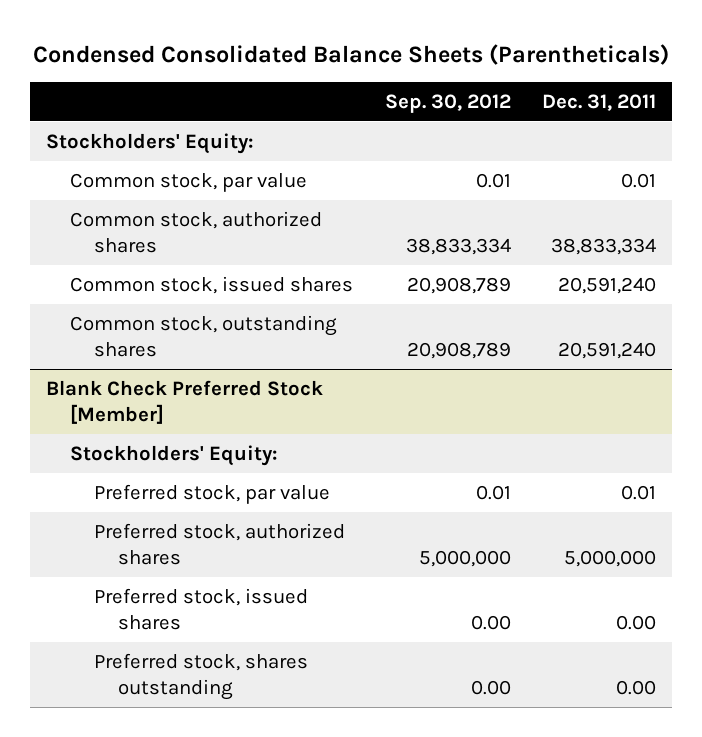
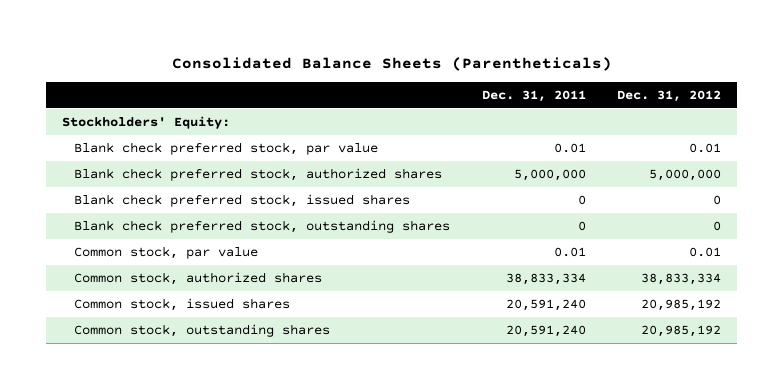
- Condensed Consolidated Balance Sheets (Parentheticals)
+ Consolidated Balance Sheets (Parentheticals)
- | Sep. 30, 2012 | Dec. 31, 2011
+ | Dec. 31, 2011 | Dec. 31, 2012
+ Blank check preferred stock, par value | 0.01 | 0.01
+ Blank check preferred stock, authorized shares | 5,000,000 | 5,000,000
+ Blank check preferred stock, issued shares | 0 | 0
+ Blank check preferred stock, outstanding shares | 0 | 0
- Blank Check Preferred Stock [Member]
- Stockholders' Equity:
- Preferred stock, par value | 0.01 | 0.01
- Preferred stock, authorized shares | 5,000,000 | 5,000,000
- Preferred stock, issued shares | 0.00 | 0.00
- Preferred stock, shares outstanding | 0.00 | 0.00

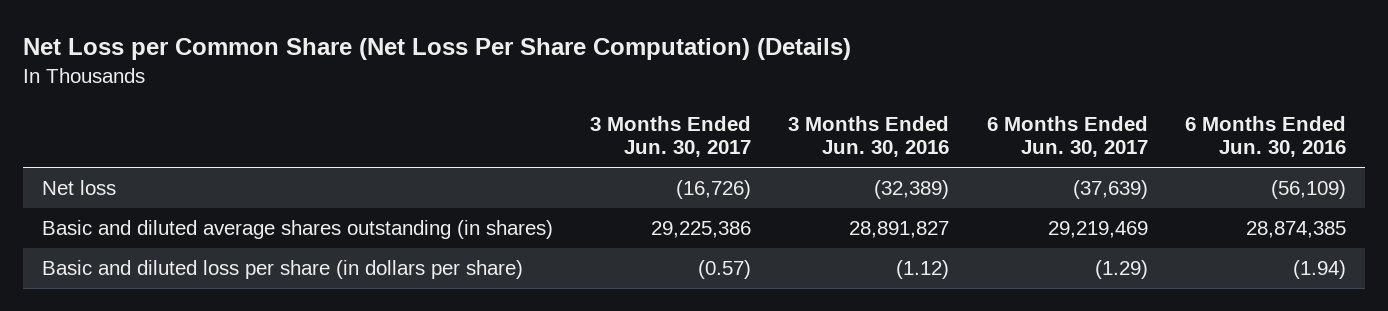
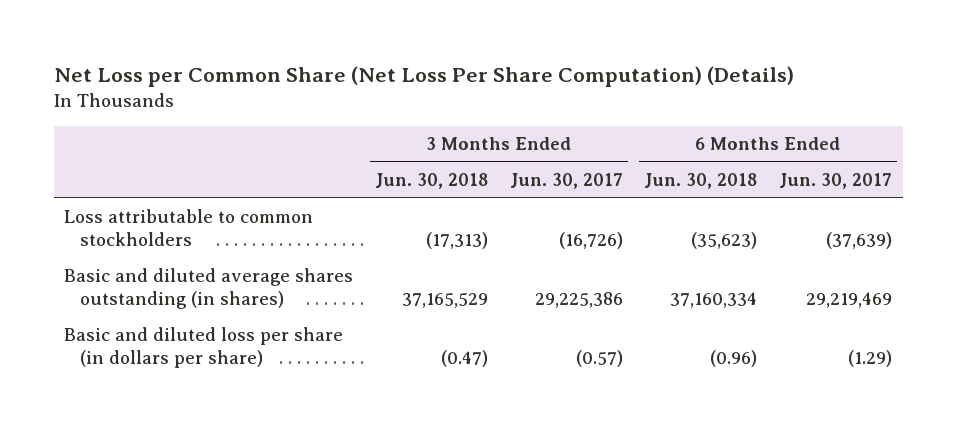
- | 3 Months Ended Jun. 30, 2017 | 3 Months Ended Jun. 30, 2016 | 6 Months Ended Jun. 30, 2017 | 6 Months Ended Jun. 30, 2016
+ | 3 Months Ended Jun. 30, 2018 | 3 Months Ended Jun. 30, 2017 | 6 Months Ended Jun. 30, 2018 | 6 Months Ended Jun. 30, 2017
- Net loss | (16,726) | (32,389) | (37,639) | (56,109)
+ Loss attributable to common stockholders | (17,313) | (16,726) | (35,623) | (37,639)

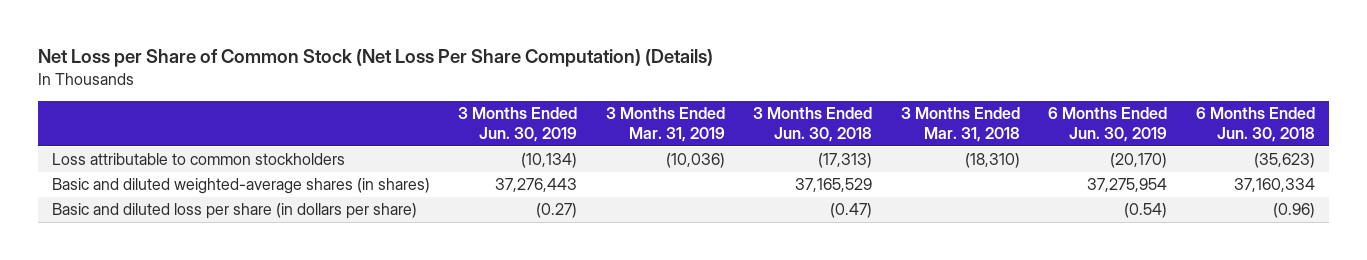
- Net Loss per Common Share (Net Loss Per Share Computation) (Details)
+ Net Loss per Share of Common Stock (Net Loss Per Share Computation) (Details)
- | 3 Months Ended Jun. 30, 2018 | 3 Months Ended Jun. 30, 2017 | 6 Months Ended Jun. 30, 2018 | 6 Months Ended Jun. 30, 2017
+ | 3 Months Ended Jun. 30, 2019 | 3 Months Ended Mar. 31, 2019 | 3 Months Ended Jun. 30, 2018 | 3 Months Ended Mar. 31, 2018 | 6 Months Ended Jun. 30, 2019 | 6 Months Ended Jun. 30, 2018
- Basic and diluted average shares outstanding (in shares) | 37,165,529 | 29,225,386 | 37,160,334 | 29,219,469
+ Basic and diluted weighted-average shares (in shares) | 37,276,443 | | 37,165,529 | | 37,275,954 | 37,160,334

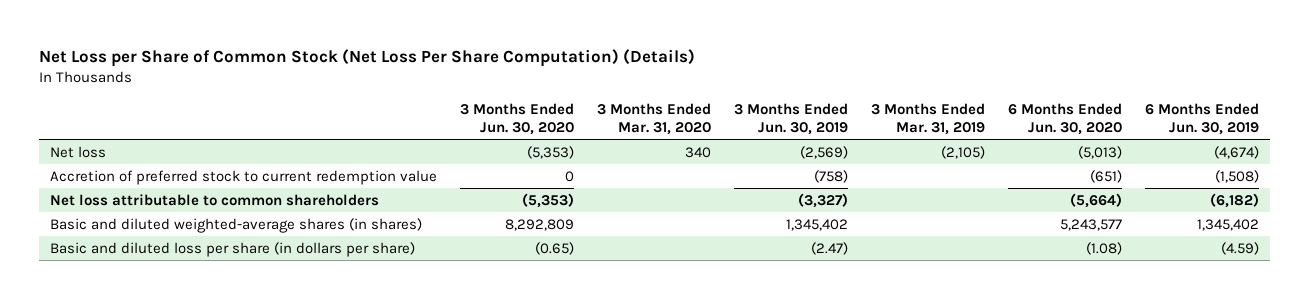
- | 3 Months Ended Jun. 30, 2019 | 3 Months Ended Mar. 31, 2019 | 3 Months Ended Jun. 30, 2018 | 3 Months Ended Mar. 31, 2018 | 6 Months Ended Jun. 30, 2019 | 6 Months Ended Jun. 30, 2018
+ | 3 Months Ended Jun. 30, 2020 | 3 Months Ended Mar. 31, 2020 | 3 Months Ended Jun. 30, 2019 | 3 Months Ended Mar. 31, 2019 | 6 Months Ended Jun. 30, 2020 | 6 Months Ended Jun. 30, 2019
- Loss attributable to common stockholders | (10,134) | (10,036) | (17,313) | (18,310) | (20,170) | (35,623)
- Basic and diluted weighted-average shares (in shares) | 37,276,443 | | 37,165,529 | | 37,275,954 | 37,160,334
- Basic and diluted loss per share (in dollars per share) | (0.27) | | (0.47) | | (0.54) | (0.96)
+ Net loss | (5,353) | 340 | (2,569) | (2,105) | (5,013) | (4,674)
+ Accretion of preferred stock to current redemption value | 0 | | (758) | | (651) | (1,508)
+ Net loss attributable to common shareholders | (5,353) | | (3,327) | | (5,664) | (6,182)
+ Basic and diluted weighted-average shares (in shares) | 8,292,809 | | 1,345,402 | | 5,243,577 | 1,345,402
+ Basic and diluted loss per share (in dollars per share) | (0.65) | | (2.47) | | (1.08) | (4.59)

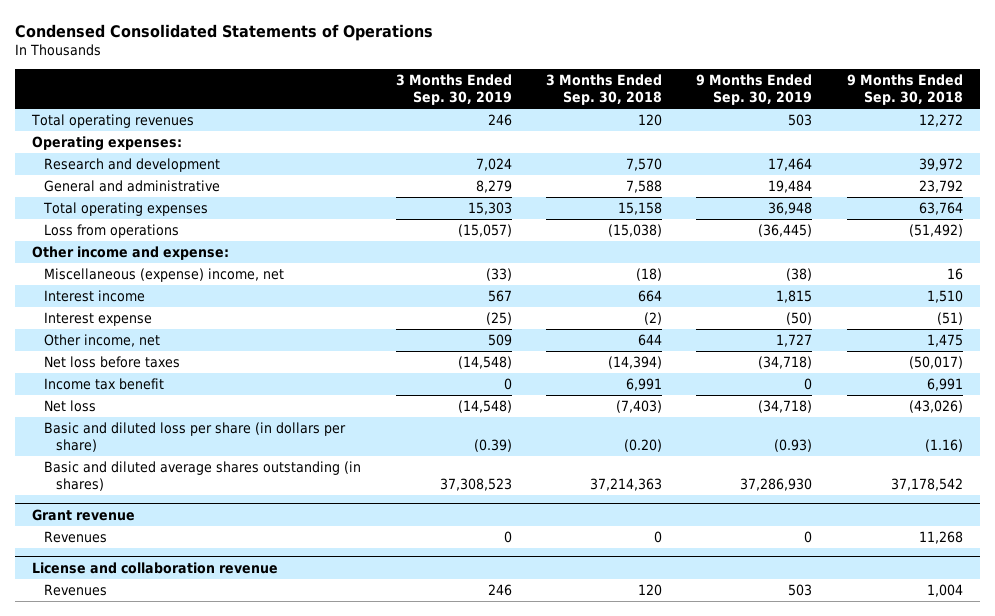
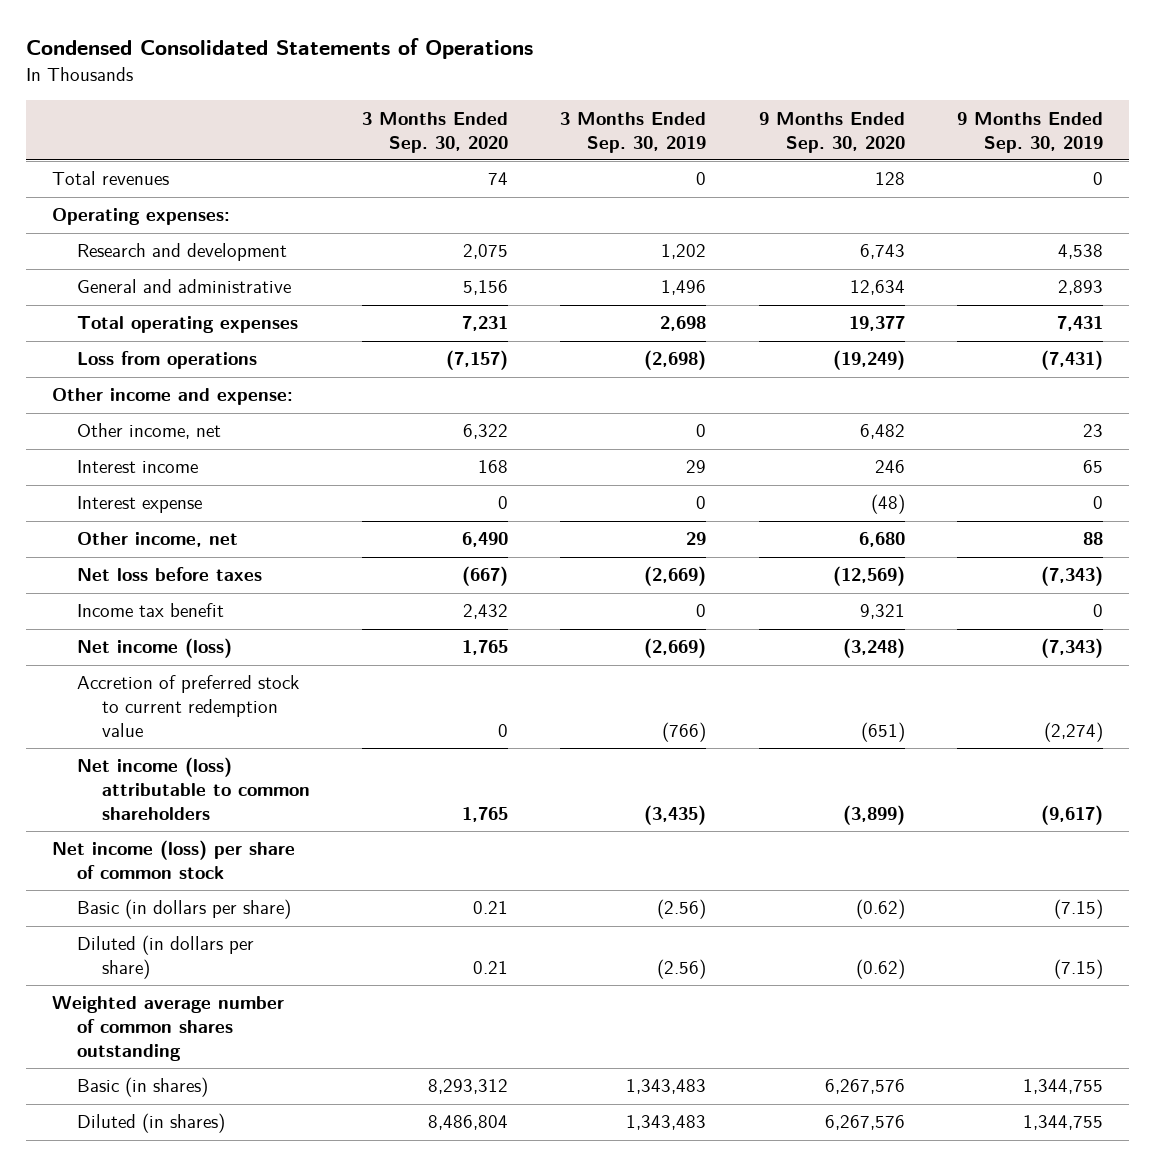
- | 3 Months Ended Sep. 30, 2019 | 3 Months Ended Sep. 30, 2018 | 9 Months Ended Sep. 30, 2019 | 9 Months Ended Sep. 30, 2018
+ | 3 Months Ended Sep. 30, 2020 | 3 Months Ended Sep. 30, 2019 | 9 Months Ended Sep. 30, 2020 | 9 Months Ended Sep. 30, 2019
- Total operating revenues | 246 | 120 | 503 | 12,272
+ Total revenues | 74 | 0 | 128 | 0
- Research and development | 7,024 | 7,570 | 17,464 | 39,972
- General and administrative | 8,279 | 7,588 | 19,484 | 23,792
- Total operating expenses | 15,303 | 15,158 | 36,948 | 63,764
- Loss from operations | (15,057) | (15,038) | (36,445) | (51,492)
+ Research and development | 2,075 | 1,202 | 6,743 | 4,538
+ General and administrative | 5,156 | 1,496 | 12,634 | 2,893
+ Total operating expenses | 7,231 | 2,698 | 19,377 | 7,431
+ Loss from operations | (7,157) | (2,698) | (19,249) | (7,431)
- Miscellaneous (expense) income, net | (33) | (18) | (38) | 16
- Interest income | 567 | 664 | 1,815 | 1,510
- Interest expense | (25) | (2) | (50) | (51)
- Other income, net | 509 | 644 | 1,727 | 1,475
- Net loss before taxes | (14,548) | (14,394) | (34,718) | (50,017)
+ Other income, net | 6,322 | 0 | 6,482 | 23
+ Interest income | 168 | 29 | 246 | 65
+ Interest expense | 0 | 0 | (48) | 0
+ Other income, net | 6,490 | 29 | 6,680 | 88
+ Net loss before taxes | (667) | (2,669) | (12,569) | (7,343)
- Net loss | (14,548) | (7,403) | (34,718) | (43,026)
- Basic and diluted loss per share (in dollars per share) | (0.39) | (0.20) | (0.93) | (1.16)
- Basic and diluted average shares outstanding (in shares) | 37,308,523 | 37,214,363 | 37,286,930 | 37,178,542
- Grant revenue
- Revenues | 0 | 0 | 0 | 11,268
- License and collaboration revenue
- Revenues | 246 | 120 | 503 | 1,004
+ Net income (loss) | 1,765 | (2,669) | (3,248) | (7,343)
+ Accretion of preferred stock to current redemption value | 0 | (766) | (651) | (2,274)
+ Net income (loss) attributable to common shareholders | 1,765 | (3,435) | (3,899) | (9,617)
+ Net income (loss) per share of common stock
+ Basic (in dollars per share) | 0.21 | (2.56) | (0.62) | (7.15)
+ Diluted (in dollars per share) | 0.21 | (2.56) | (0.62) | (7.15)
+ Weighted average number of common shares outstanding
+ Basic (in shares) | 8,293,312 | 1,343,483 | 6,267,576 | 1,344,755
+ Diluted (in shares) | 8,486,804 | 1,343,483 | 6,267,576 | 1,344,755

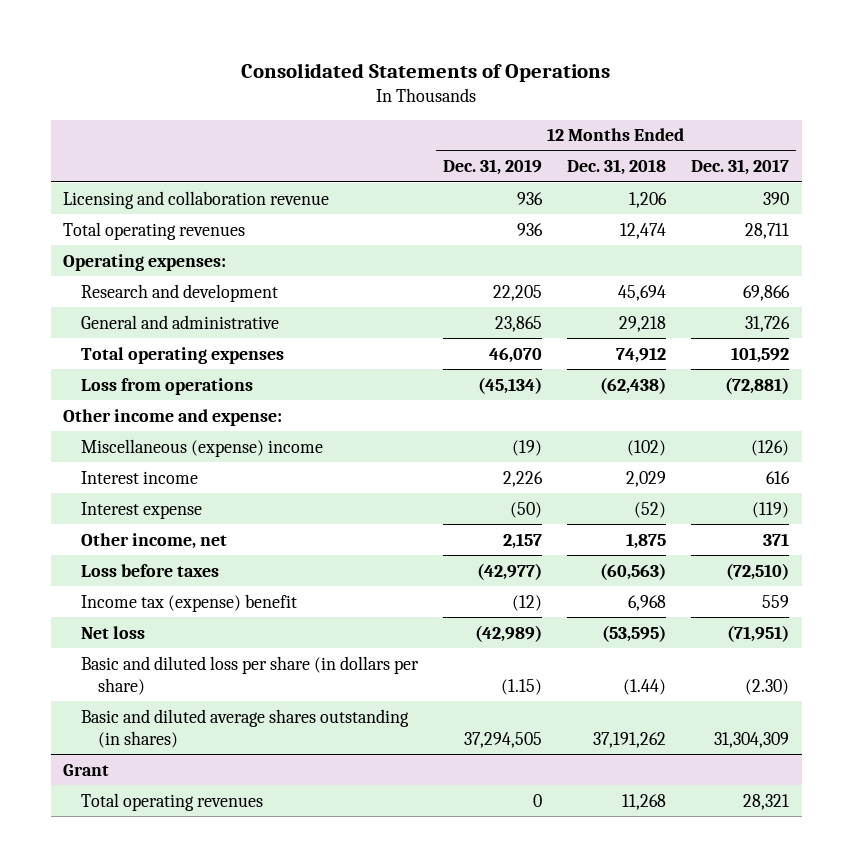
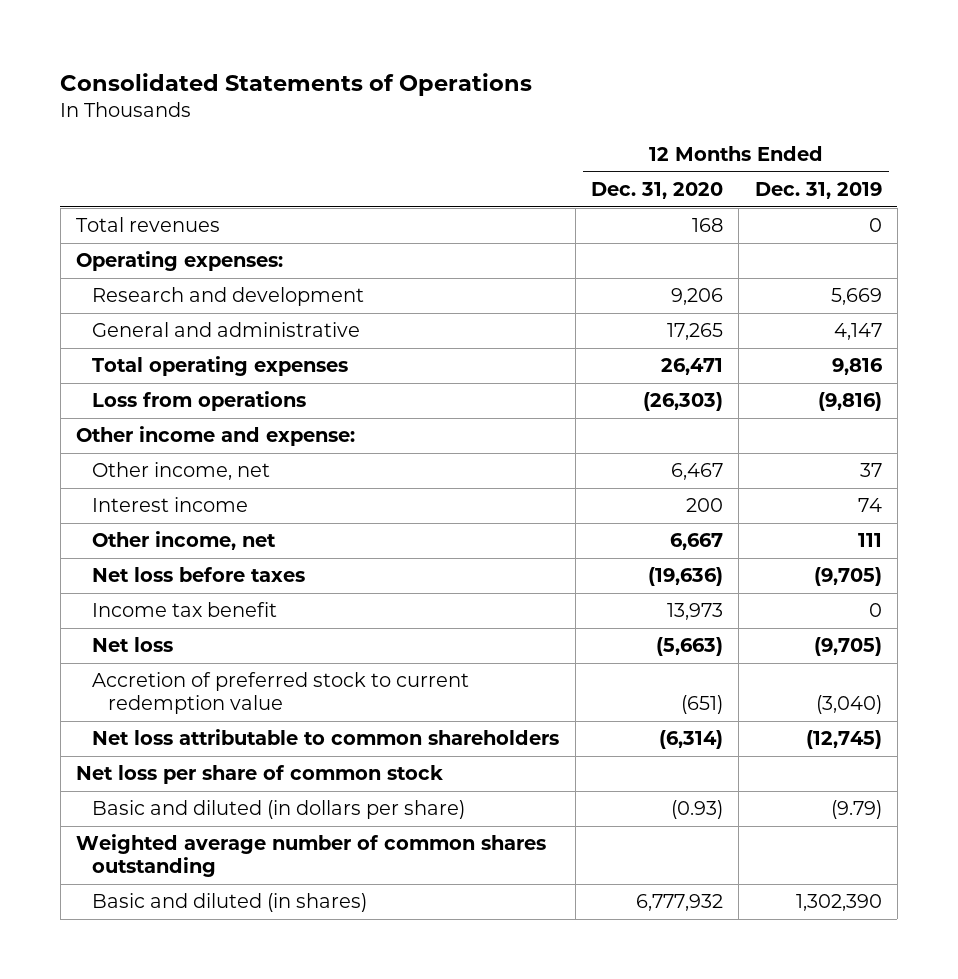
- | 12 Months Ended Dec. 31, 2019 | 12 Months Ended Dec. 31, 2018 | 12 Months Ended Dec. 31, 2017
+ | 12 Months Ended Dec. 31, 2020 | 12 Months Ended Dec. 31, 2019
- Licensing and collaboration revenue | 936 | 1,206 | 390
- Total operating revenues | 936 | 12,474 | 28,711
+ Total revenues | 168 | 0
- Research and development | 22,205 | 45,694 | 69,866
- General and administrative | 23,865 | 29,218 | 31,726
- Total operating expenses | 46,070 | 74,912 | 101,592
- Loss from operations | (45,134) | (62,438) | (72,881)
+ Research and development | 9,206 | 5,669
+ General and administrative | 17,265 | 4,147
+ Total operating expenses | 26,471 | 9,816
+ Loss from operations | (26,303) | (9,816)
- Miscellaneous (expense) income | (19) | (102) | (126)
- Interest income | 2,226 | 2,029 | 616
- Interest expense | (50) | (52) | (119)
- Other income, net | 2,157 | 1,875 | 371
- Loss before taxes | (42,977) | (60,563) | (72,510)
- Income tax (expense) benefit | (12) | 6,968 | 559
- Net loss | (42,989) | (53,595) | (71,951)
- Basic and diluted loss per share (in dollars per share) | (1.15) | (1.44) | (2.30)
- Basic and diluted average shares outstanding (in shares) | 37,294,505 | 37,191,262 | 31,304,309
- Grant
- Total operating revenues | 0 | 11,268 | 28,321
+ Other income, net | 6,467 | 37
+ Interest income | 200 | 74
+ Other income, net | 6,667 | 111
+ Net loss before taxes | (19,636) | (9,705)
+ Income tax benefit | 13,973 | 0
+ Net loss | (5,663) | (9,705)
+ Accretion of preferred stock to current redemption value | (651) | (3,040)
+ Net loss attributable to common shareholders | (6,314) | (12,745)
+ Net loss per share of common stock
+ Basic and diluted (in dollars per share) | (0.93) | (9.79)
+ Weighted average number of common shares outstanding
+ Basic and diluted (in shares) | 6,777,932 | 1,302,390

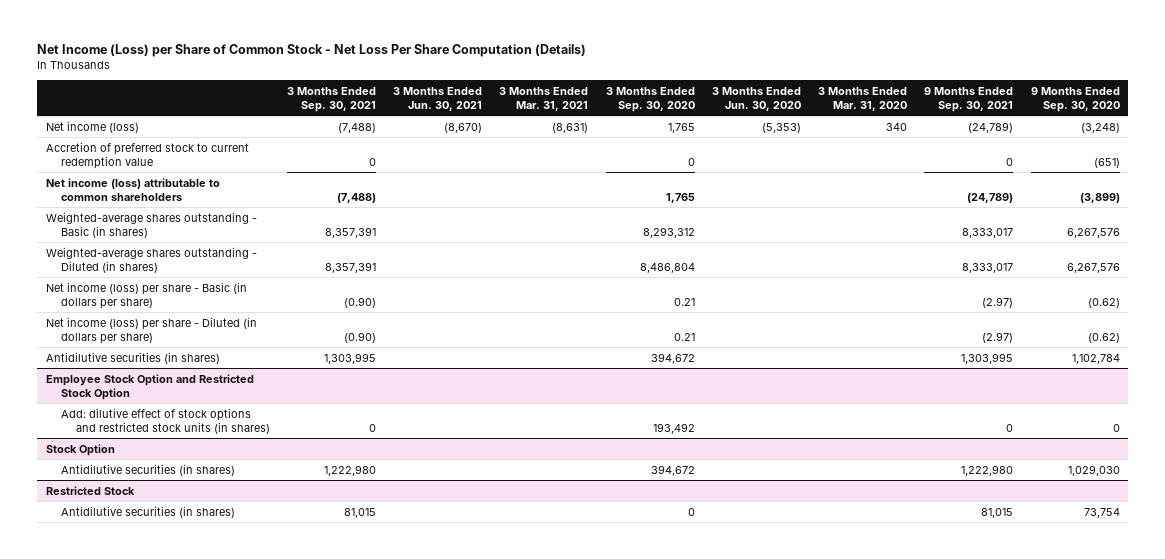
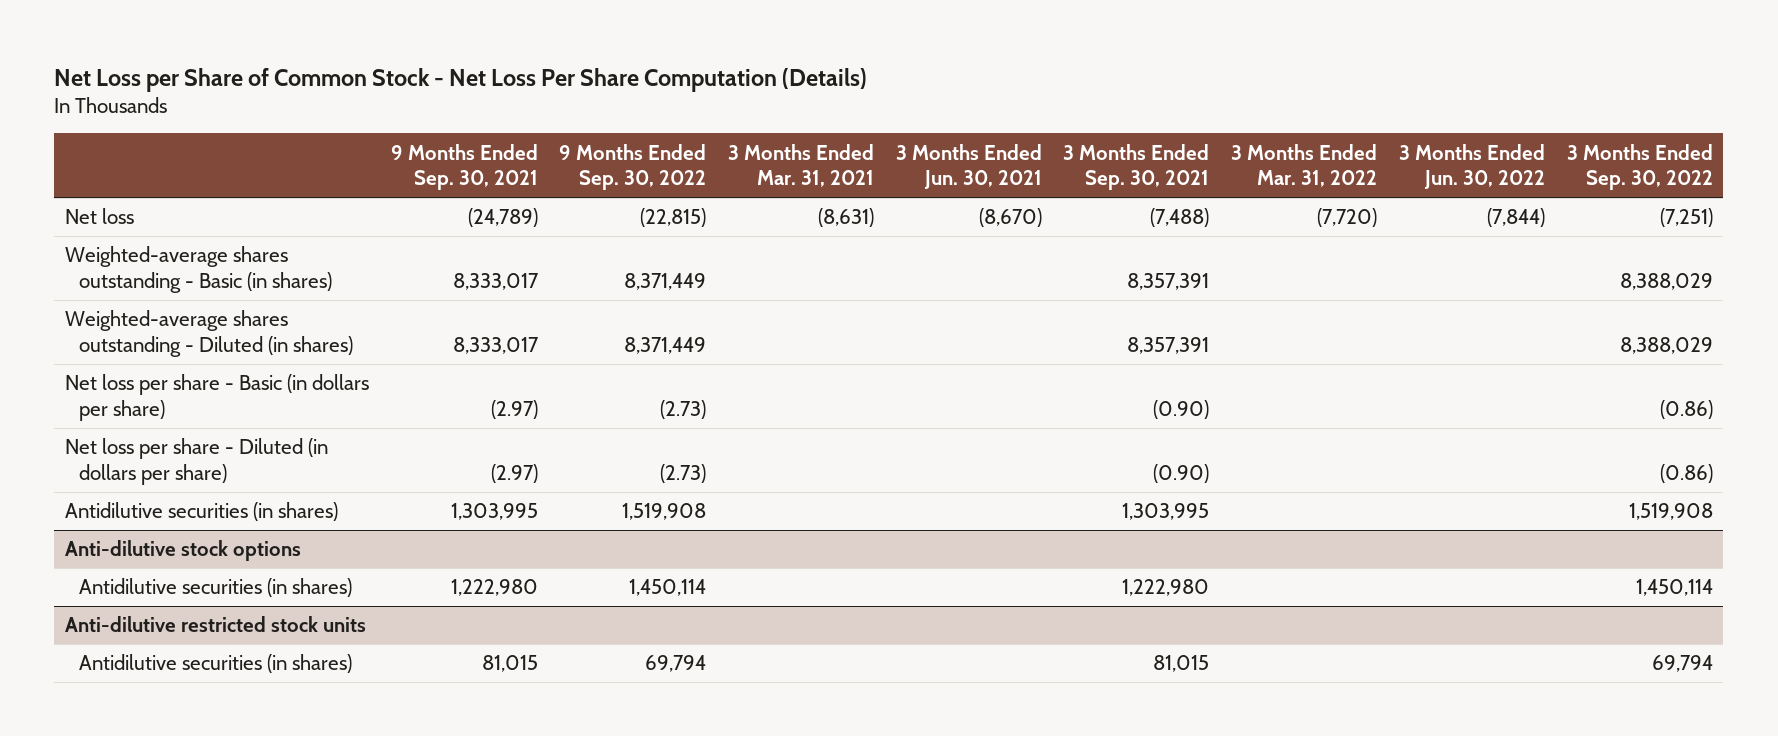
- Net Income (Loss) per Share of Common Stock - Net Loss Per Share Computation (Details)
+ Net Loss per Share of Common Stock - Net Loss Per Share Computation (Details)
- | 3 Months Ended Sep. 30, 2021 | 3 Months Ended Jun. 30, 2021 | 3 Months Ended Mar. 31, 2021 | 3 Months Ended Sep. 30, 2020 | 3 Months Ended Jun. 30, 2020 | 3 Months Ended Mar. 31, 2020 | 9 Months Ended Sep. 30, 2021 | 9 Months Ended Sep. 30, 2020
+ | 9 Months Ended Sep. 30, 2021 | 9 Months Ended Sep. 30, 2022 | 3 Months Ended Mar. 31, 2021 | 3 Months Ended Jun. 30, 2021 | 3 Months Ended Sep. 30, 2021 | 3 Months Ended Mar. 31, 2022 | 3 Months Ended Jun. 30, 2022 | 3 Months Ended Sep. 30, 2022
- Net income (loss) | (7,488) | (8,670) | (8,631) | 1,765 | (5,353) | 340 | (24,789) | (3,248)
- Accretion of preferred stock to current redemption value | 0 | | | 0 | | | 0 | (651)
- Net income (loss) attributable to common shareholders | (7,488) | | | 1,765 | | | (24,789) | (3,899)
+ Net loss | (24,789) | (22,815) | (8,631) | (8,670) | (7,488) | (7,720) | (7,844) | (7,251)
- Net income (loss) per share - Basic (in dollars per share) | (0.90) | | | 0.21 | | | (2.97) | (0.62)
- Net income (loss) per share - Diluted (in dollars per share) | (0.90) | | | 0.21 | | | (2.97) | (0.62)
+ Net loss per share - Basic (in dollars per share) | (2.97) | (2.73) | | | (0.90) | | | (0.86)
+ Net loss per share - Diluted (in dollars per share) | (2.97) | (2.73) | | | (0.90) | | | (0.86)
- Employee Stock Option and Restricted Stock Option
- Add: dilutive effect of stock options and restricted stock units (in shares) | 0 | | | 193,492 | | | 0 | 0
- Stock Option
+ Anti-dilutive stock options
- Restricted Stock
+ Anti-dilutive restricted stock units

